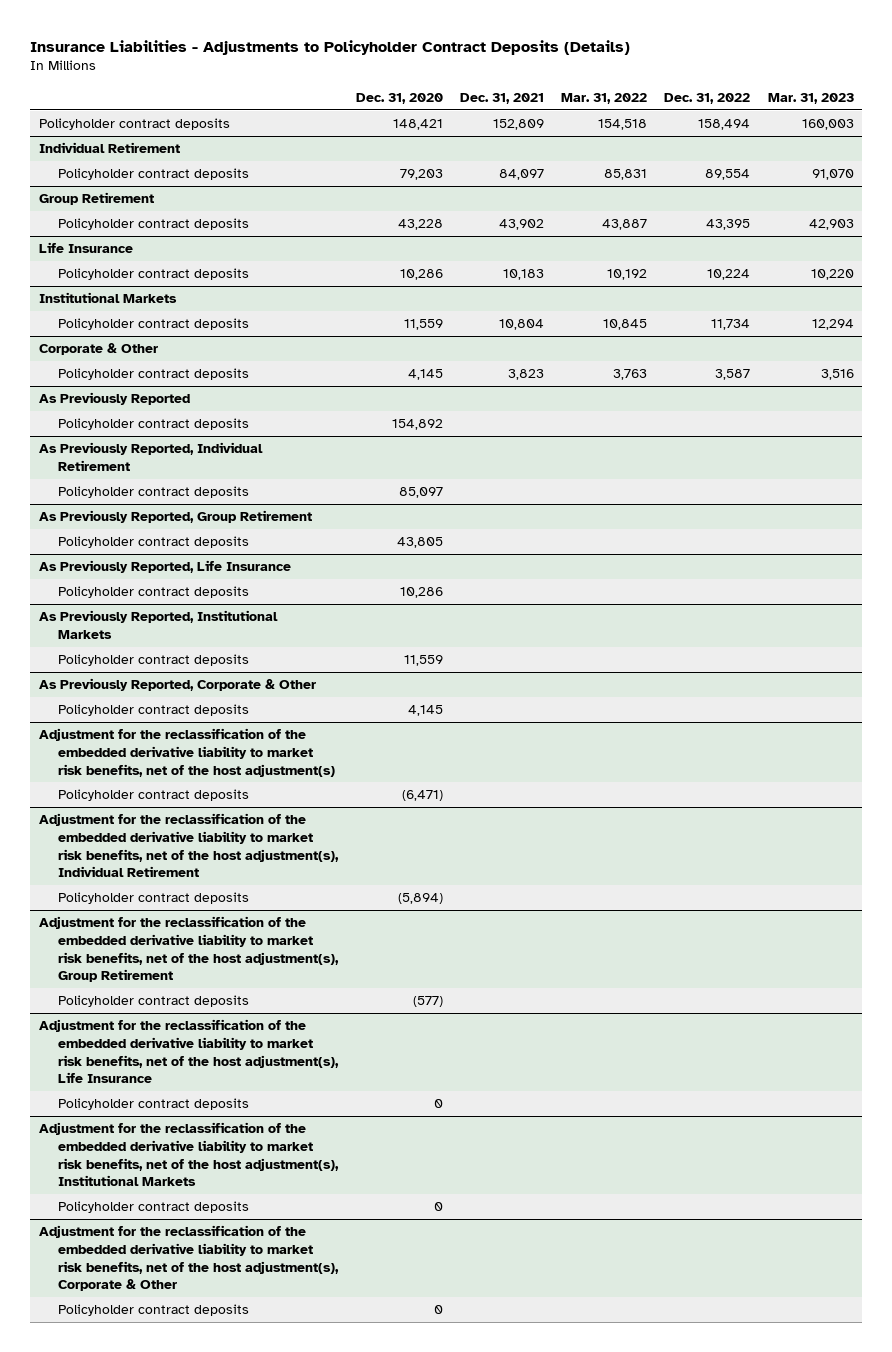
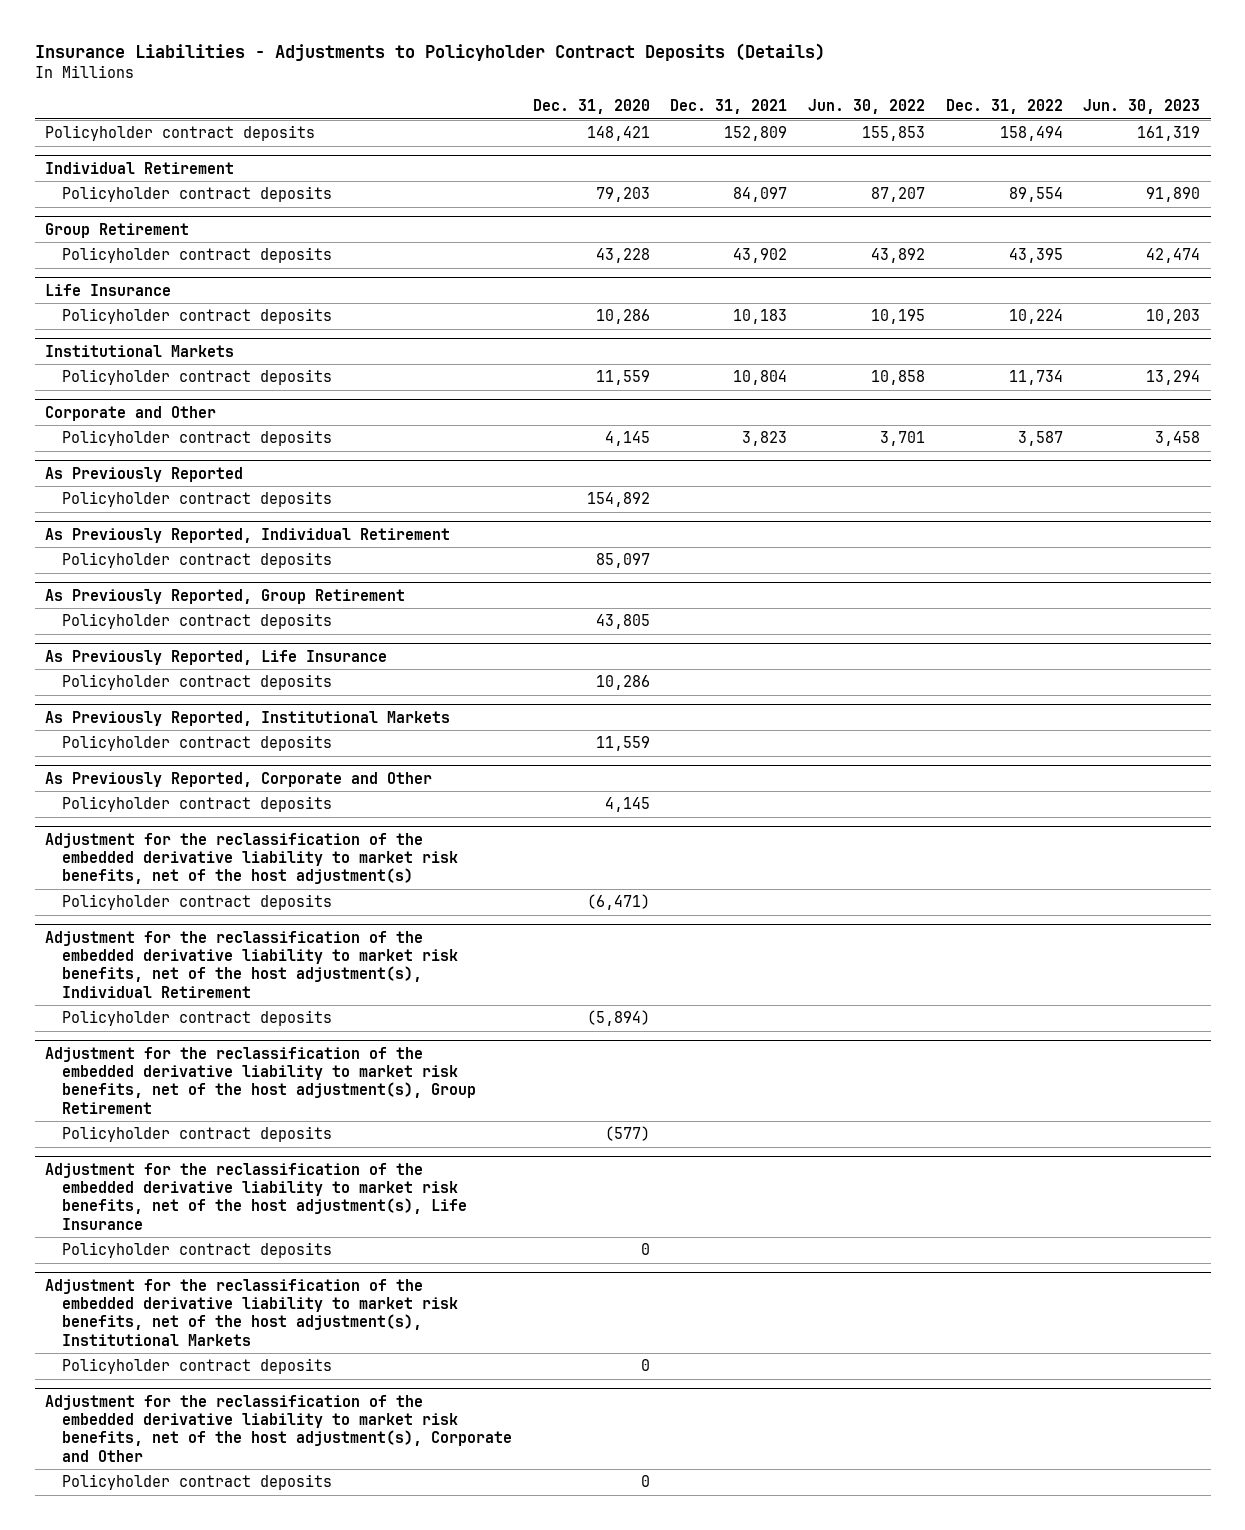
- | Dec. 31, 2020 | Dec. 31, 2021 | Mar. 31, 2022 | Dec. 31, 2022 | Mar. 31, 2023
+ | Dec. 31, 2020 | Dec. 31, 2021 | Jun. 30, 2022 | Dec. 31, 2022 | Jun. 30, 2023
- Corporate & Other
+ Corporate and Other
- As Previously Reported, Corporate & Other
+ As Previously Reported, Corporate and Other
- Adjustment for the reclassification of the embedded derivative liability to market risk benefits, net of the host adjustment(s), Corporate & Other
+ Adjustment for the reclassification of the embedded derivative liability to market risk benefits, net of the host adjustment(s), Corporate and Other

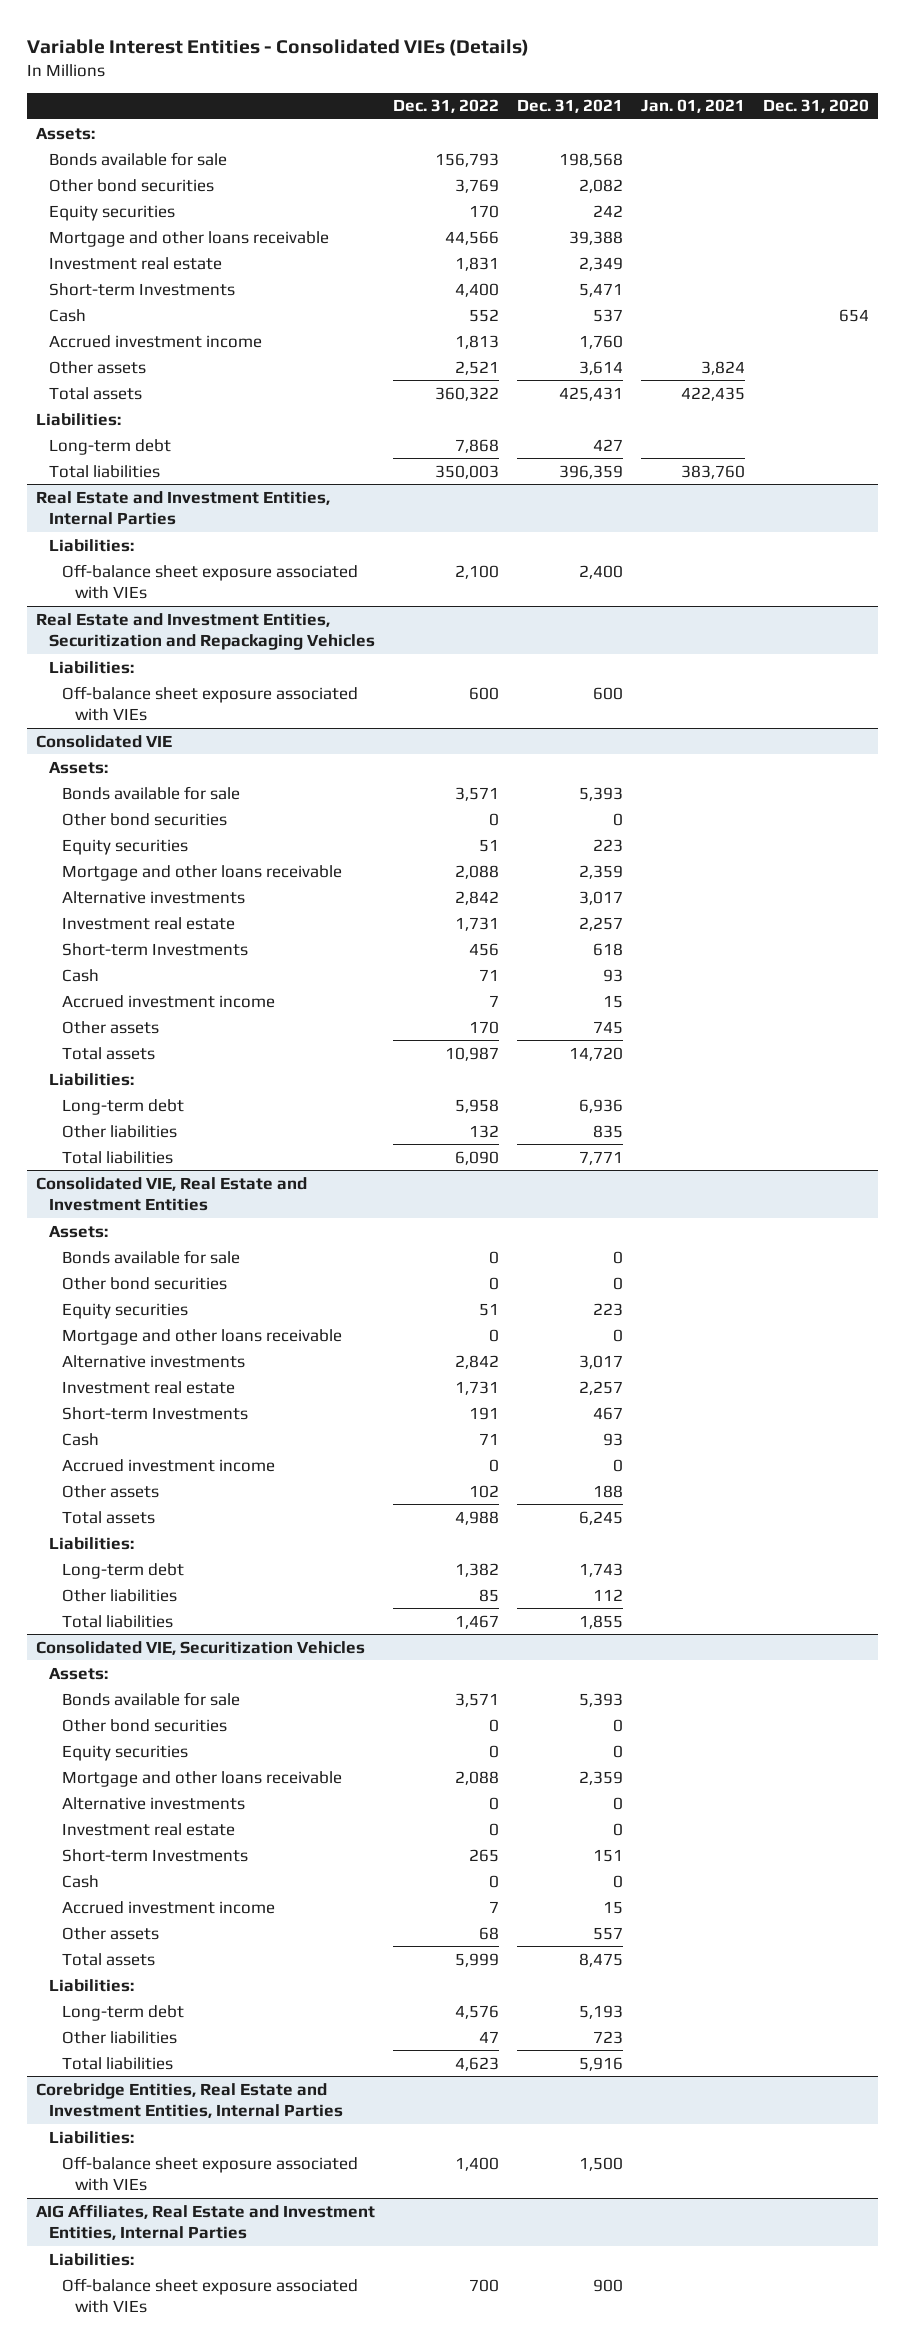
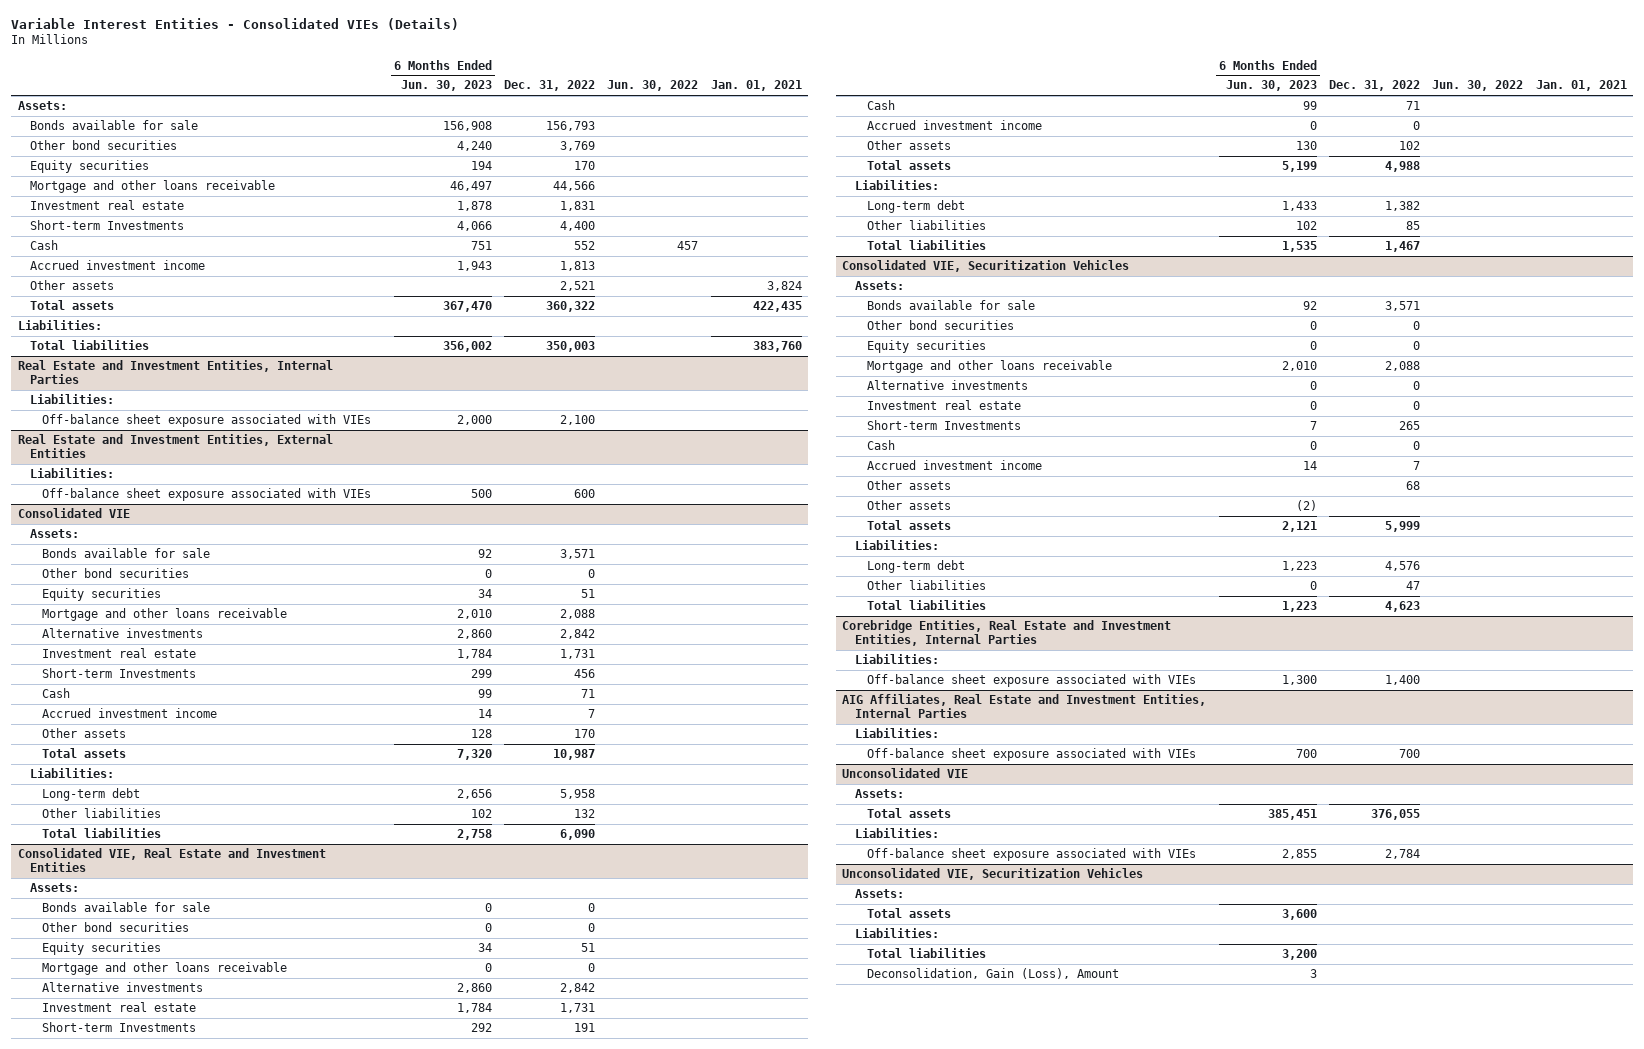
- | Dec. 31, 2022 | Dec. 31, 2021 | Jan. 01, 2021 | Dec. 31, 2020
+ | 6 Months Ended Jun. 30, 2023 | Dec. 31, 2022 | Jun. 30, 2022 | Jan. 01, 2021
- Long-term debt | 7,868 | 427 | |
- Real Estate and Investment Entities, Securitization and Repackaging Vehicles
+ Real Estate and Investment Entities, External Entities
@ Consolidated VIE, Securitization Vehicles
+ Other assets | (2) | | |
+ Unconsolidated VIE
+ Assets:
+ Total assets | 385,451 | 376,055 | |
+ Liabilities:
+ Off-balance sheet exposure associated with VIEs | 2,855 | 2,784 | |
+ Unconsolidated VIE, Securitization Vehicles
+ Assets:
+ Total assets | 3,600 | | |
+ Liabilities:
+ Total liabilities | 3,200 | | |
+ Deconsolidation, Gain (Loss), Amount | 3 | | |

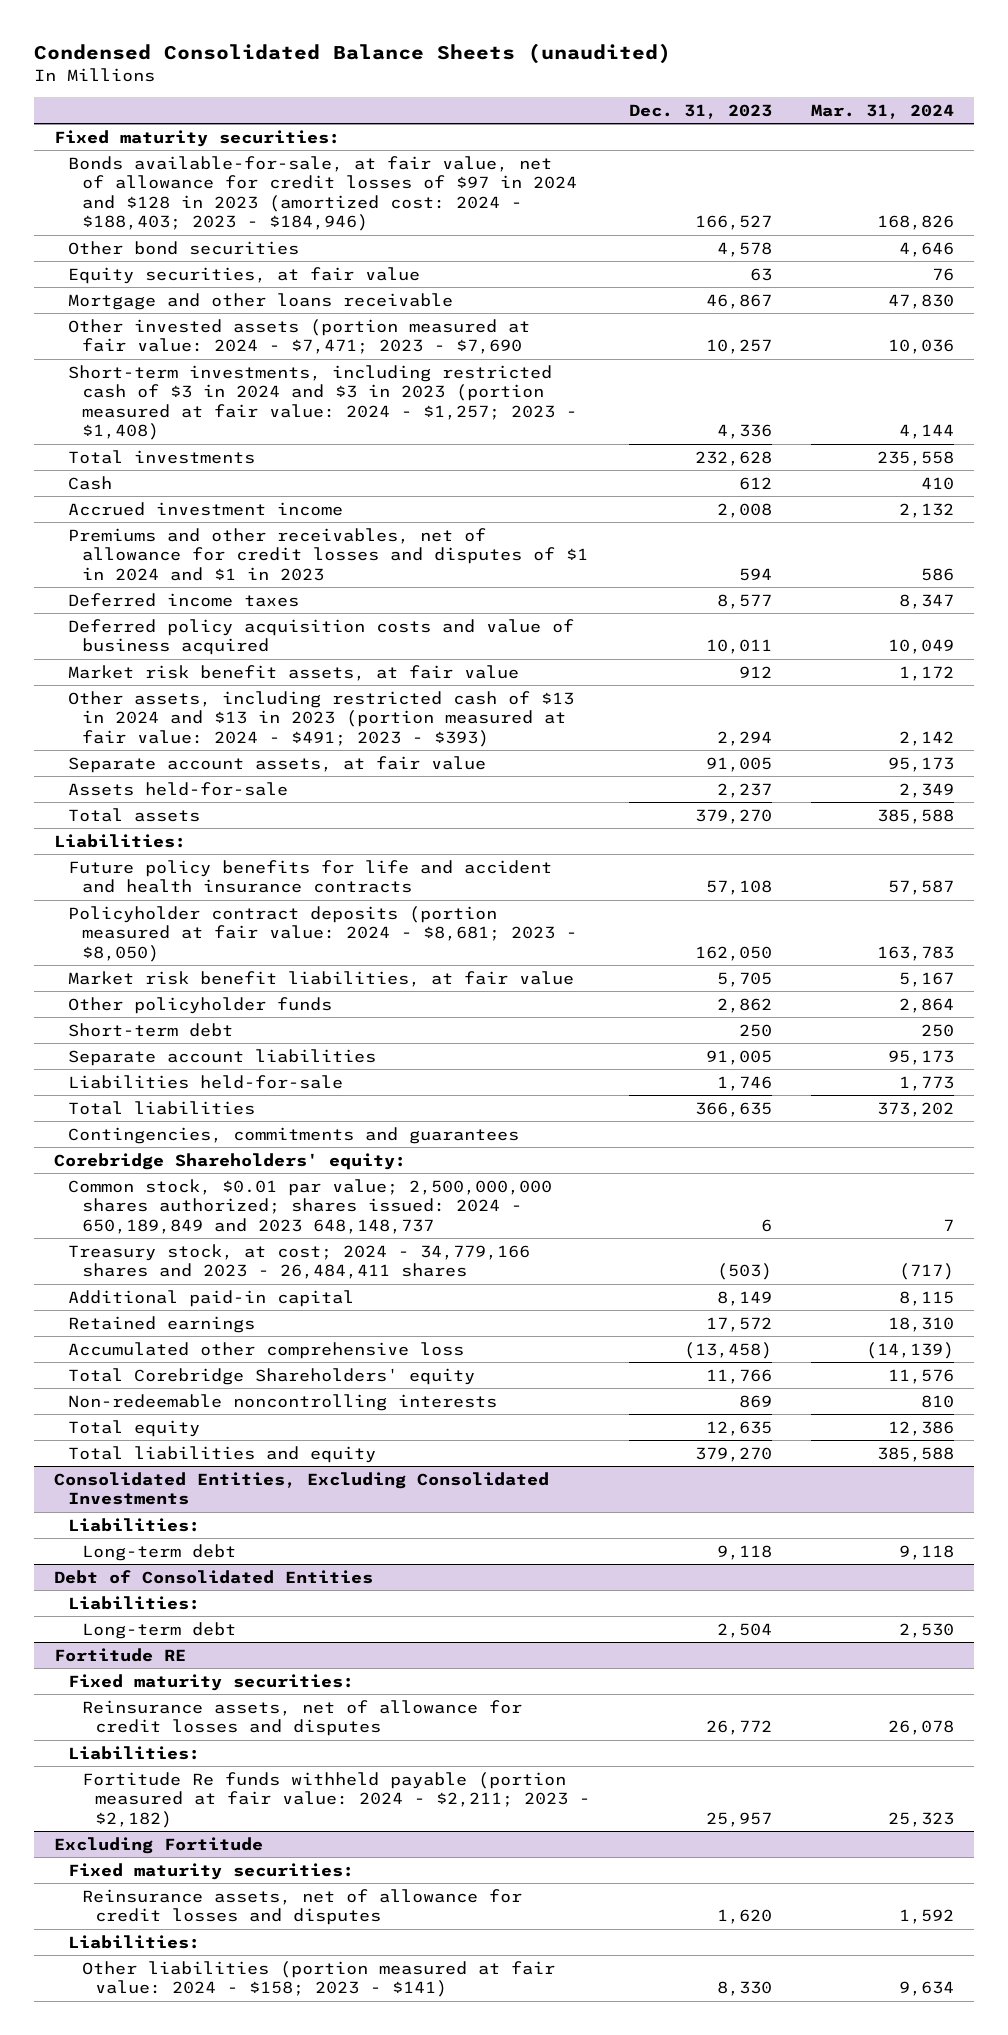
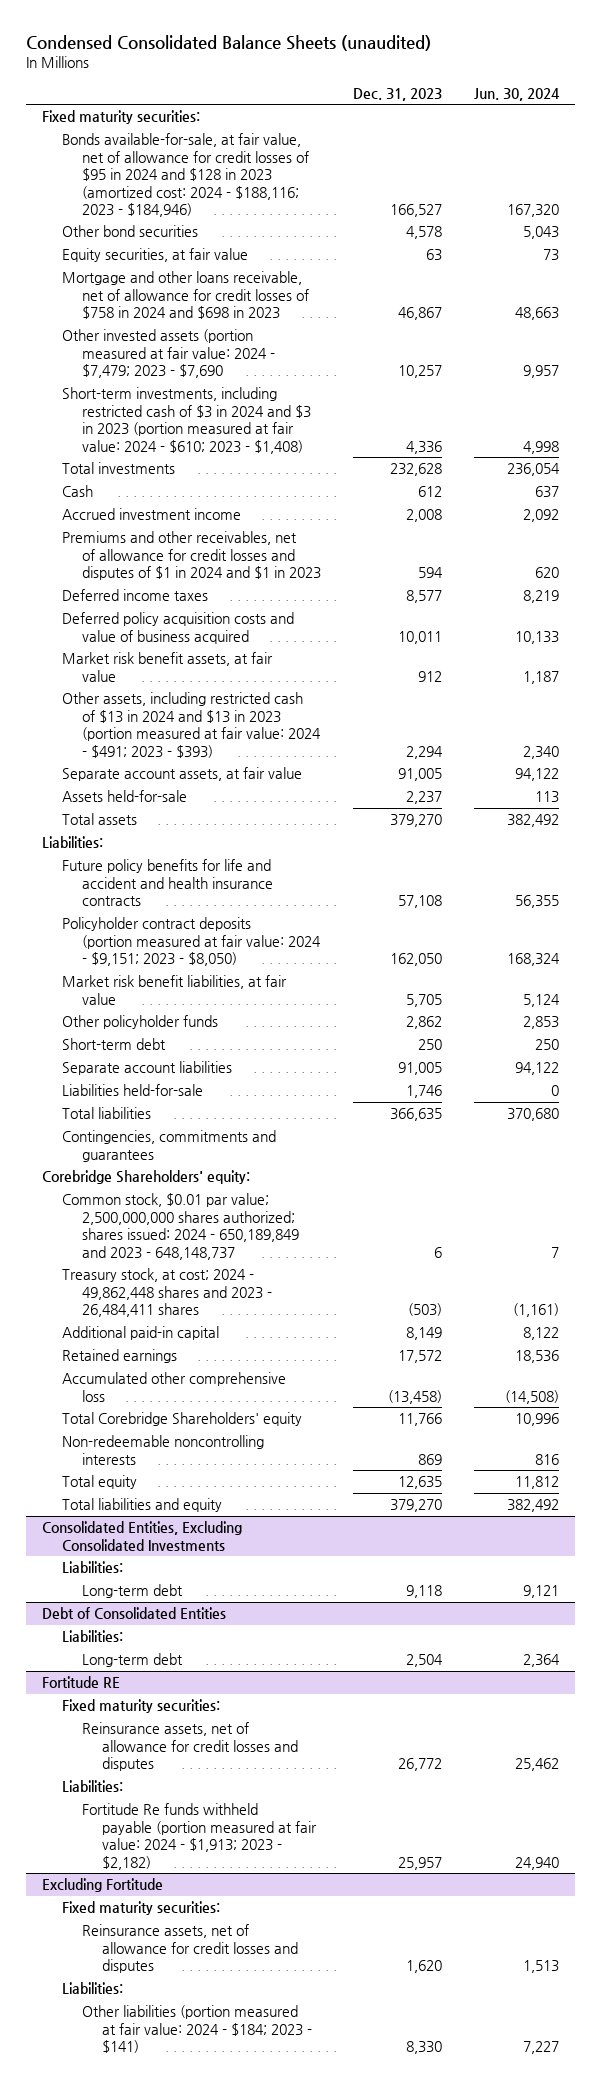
- | Dec. 31, 2023 | Mar. 31, 2024
+ | Dec. 31, 2023 | Jun. 30, 2024
- Bonds available-for-sale, at fair value, net of allowance for credit losses of $97 in 2024 and $128 in 2023 (amortized cost: 2024 - $188,403; 2023 - $184,946) | 166,527 | 168,826
+ Bonds available-for-sale, at fair value, net of allowance for credit losses of $95 in 2024 and $128 in 2023 (amortized cost: 2024 - $188,116; 2023 - $184,946) | 166,527 | 167,320
- Mortgage and other loans receivable | 46,867 | 47,830
- Other invested assets (portion measured at fair value: 2024 - $7,471; 2023 - $7,690 | 10,257 | 10,036
- Short-term investments, including restricted cash of $3 in 2024 and $3 in 2023 (portion measured at fair value: 2024 - $1,257; 2023 - $1,408) | 4,336 | 4,144
+ Mortgage and other loans receivable, net of allowance for credit losses of $758 in 2024 and $698 in 2023 | 46,867 | 48,663
+ Other invested assets (portion measured at fair value: 2024 - $7,479; 2023 - $7,690 | 10,257 | 9,957
+ Short-term investments, including restricted cash of $3 in 2024 and $3 in 2023 (portion measured at fair value: 2024 - $610; 2023 - $1,408) | 4,336 | 4,998
- Policyholder contract deposits (portion measured at fair value: 2024 - $8,681; 2023 - $8,050) | 162,050 | 163,783
+ Policyholder contract deposits (portion measured at fair value: 2024 - $9,151; 2023 - $8,050) | 162,050 | 168,324
- Common stock, $0.01 par value; 2,500,000,000 shares authorized; shares issued: 2024 - 650,189,849 and 2023 648,148,737 | 6 | 7
- Treasury stock, at cost; 2024 - 34,779,166 shares and 2023 - 26,484,411 shares | (503) | (717)
+ Common stock, $0.01 par value; 2,500,000,000 shares authorized; shares issued: 2024 - 650,189,849 and 2023 - 648,148,737 | 6 | 7
+ Treasury stock, at cost; 2024 - 49,862,448 shares and 2023 - 26,484,411 shares | (503) | (1,161)
@ Fortitude RE
- Fortitude Re funds withheld payable (portion measured at fair value: 2024 - $2,211; 2023 - $2,182) | 25,957 | 25,323
+ Fortitude Re funds withheld payable (portion measured at fair value: 2024 - $1,913; 2023 - $2,182) | 25,957 | 24,940
@ Excluding Fortitude
- Other liabilities (portion measured at fair value: 2024 - $158; 2023 - $141) | 8,330 | 9,634
+ Other liabilities (portion measured at fair value: 2024 - $184; 2023 - $141) | 8,330 | 7,227

